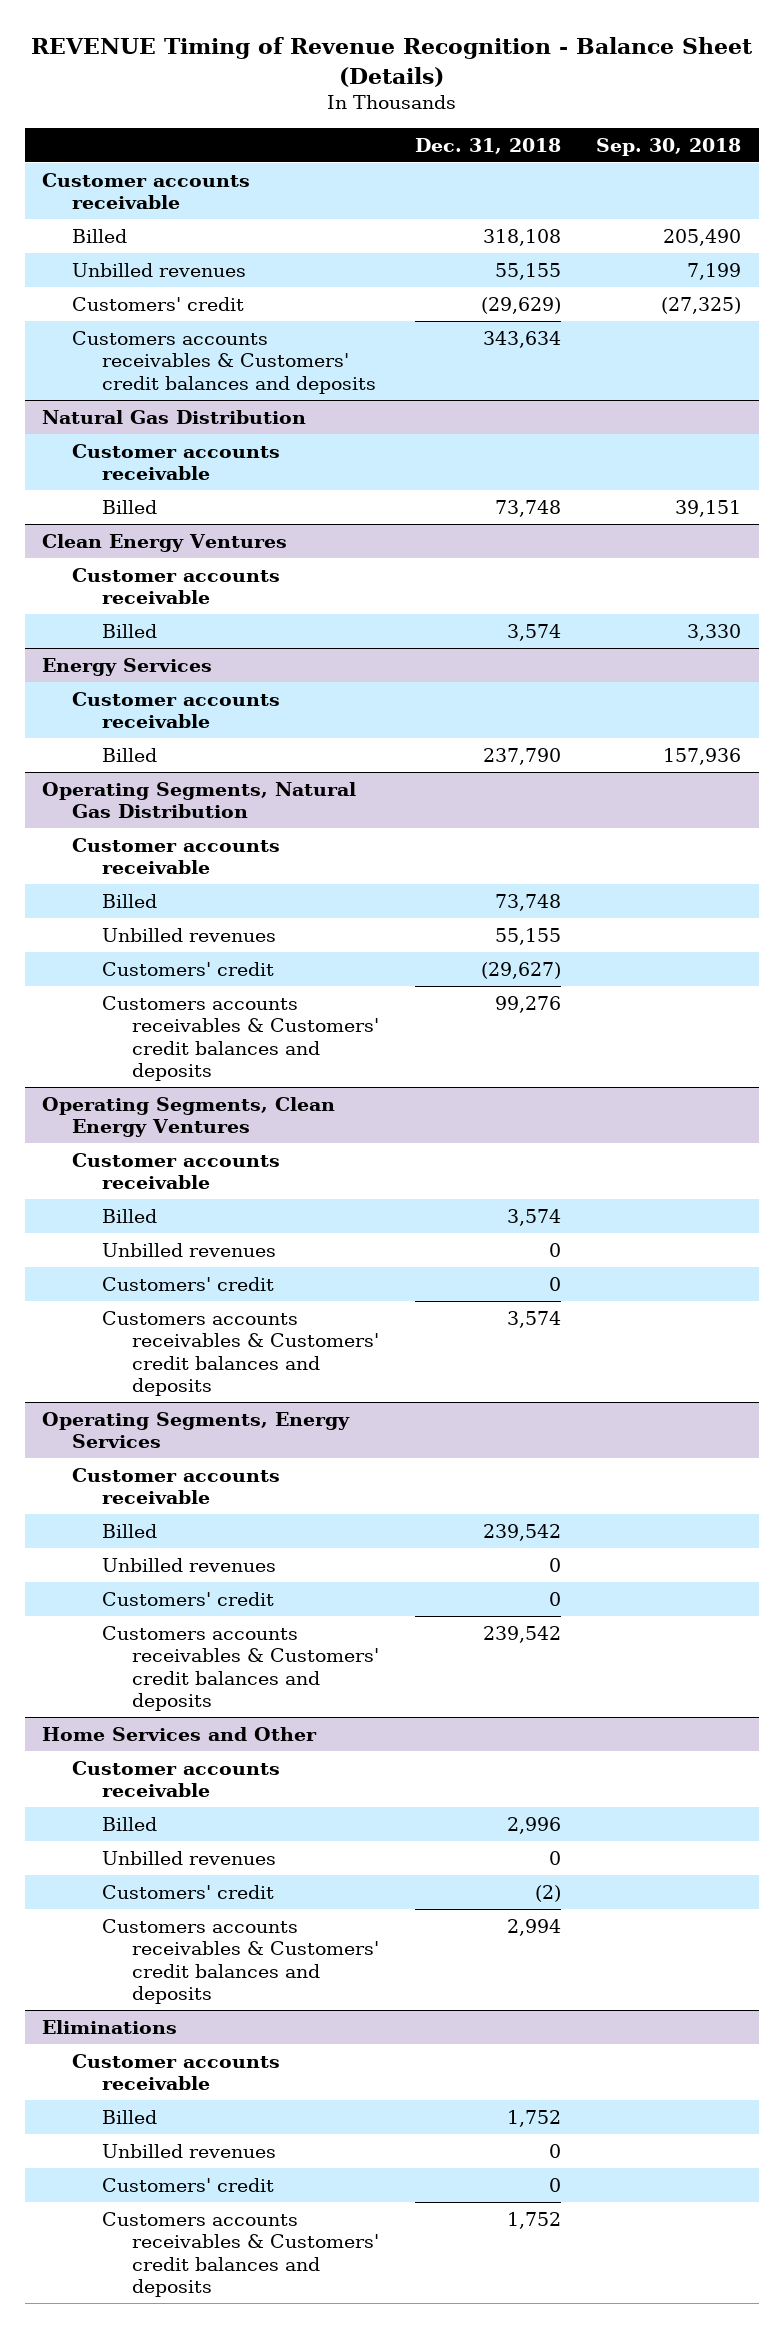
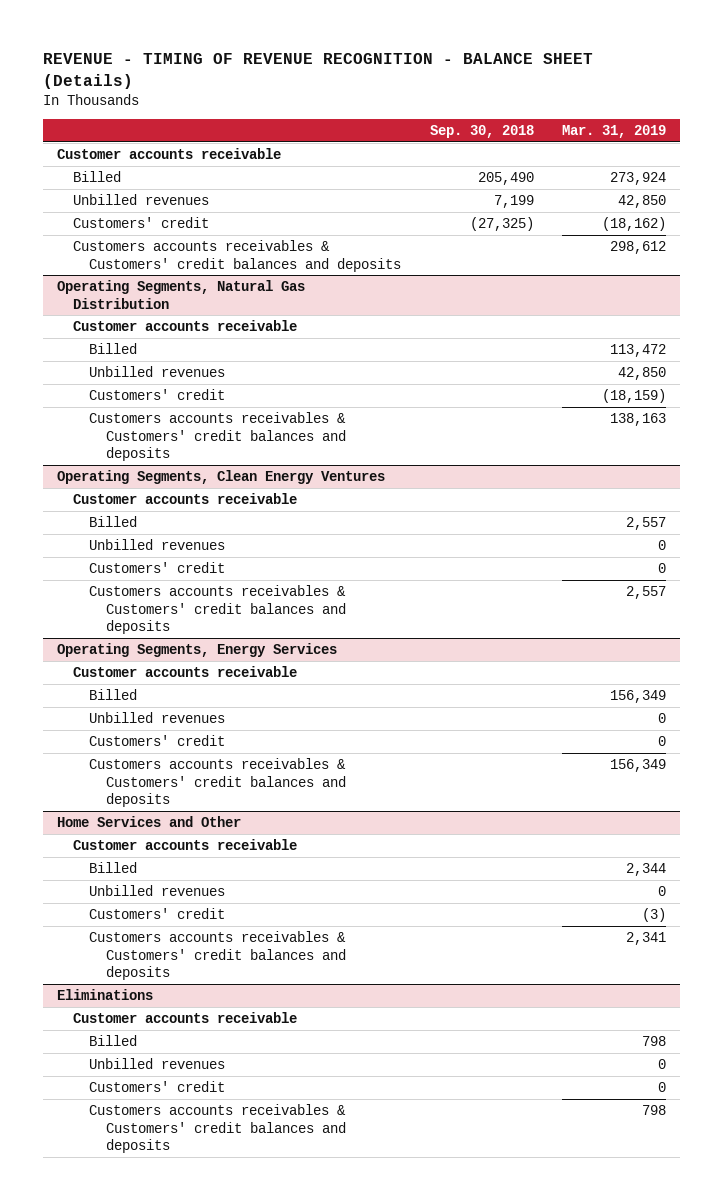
- REVENUE Timing of Revenue Recognition - Balance Sheet (Details)
+ REVENUE - TIMING OF REVENUE RECOGNITION - BALANCE SHEET (Details)
- | Dec. 31, 2018 | Sep. 30, 2018
+ | Sep. 30, 2018 | Mar. 31, 2019
- Natural Gas Distribution
- Customer accounts receivable
- Billed | 73,748 | 39,151
- Clean Energy Ventures
- Customer accounts receivable
- Billed | 3,574 | 3,330
- Energy Services
- Customer accounts receivable
- Billed | 237,790 | 157,936

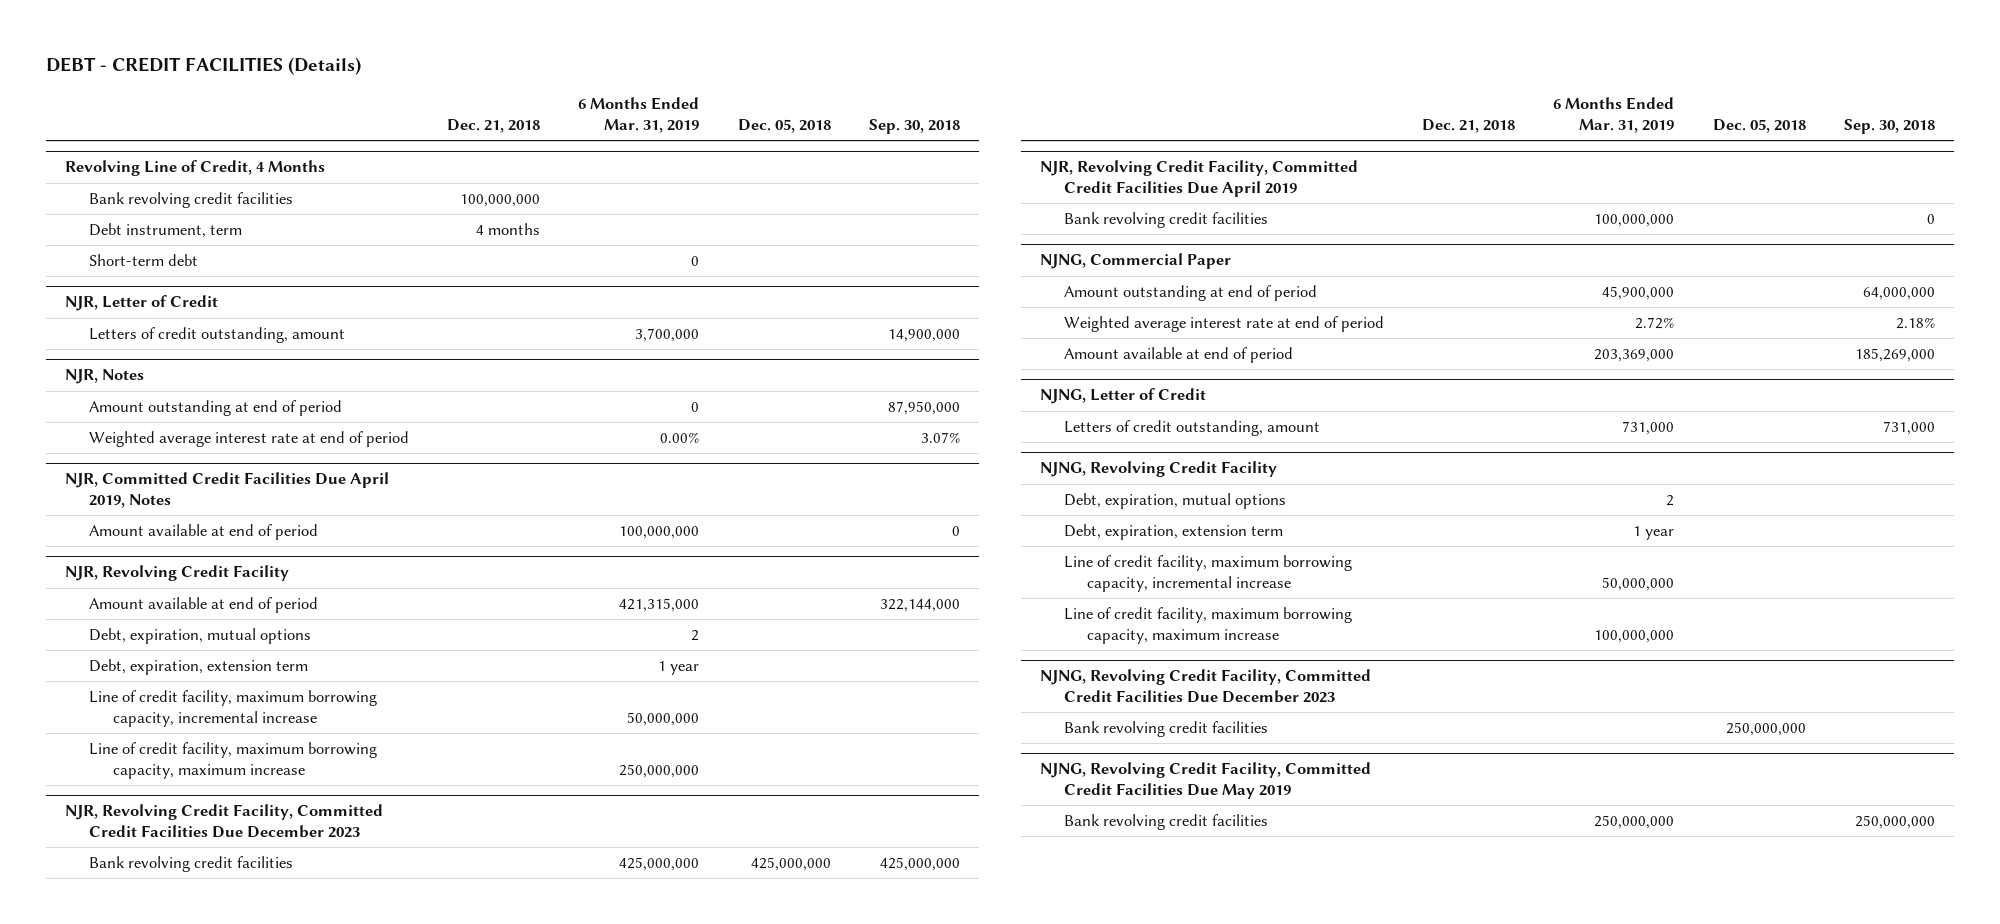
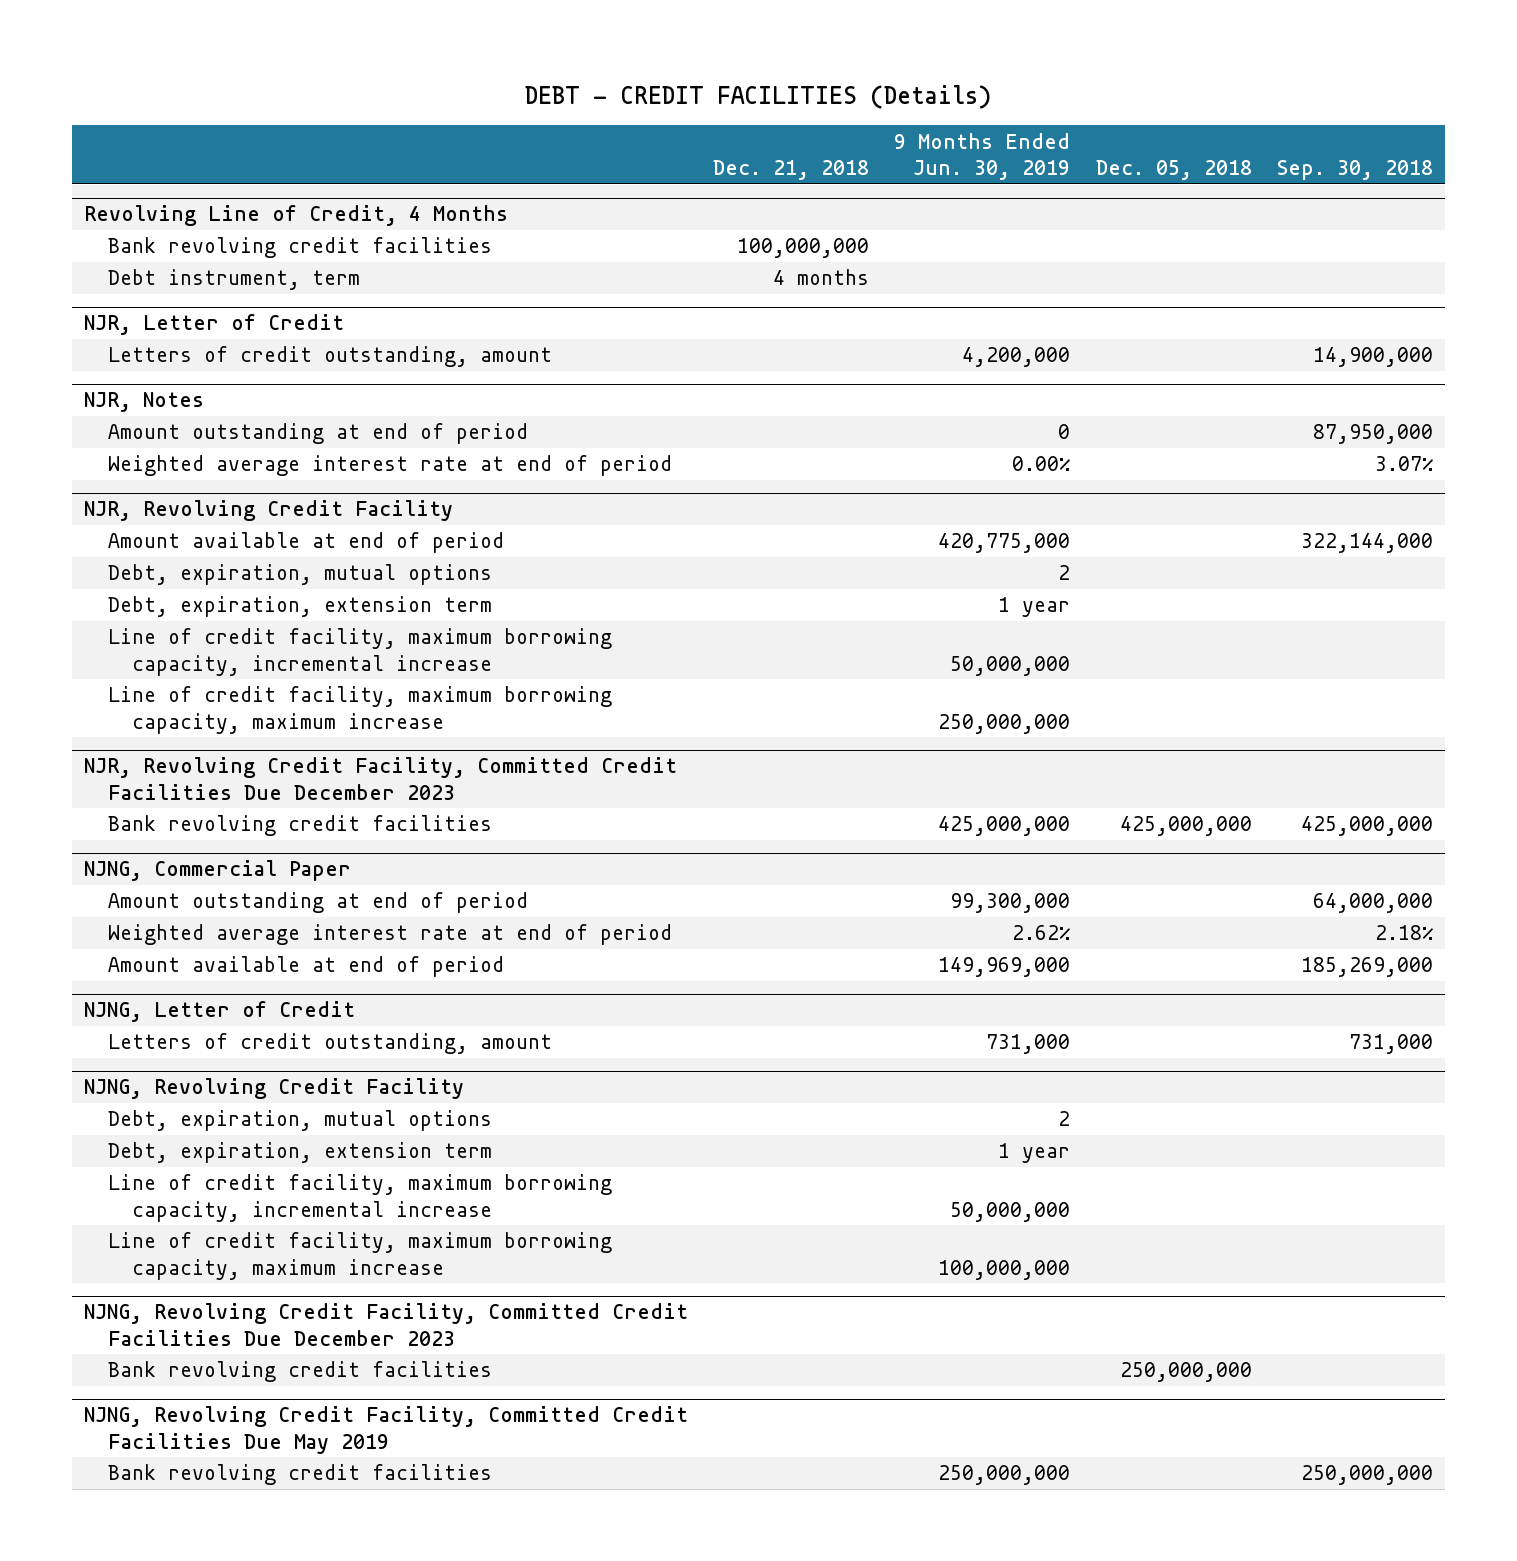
- | Dec. 21, 2018 | 6 Months Ended Mar. 31, 2019 | Dec. 05, 2018 | Sep. 30, 2018
+ | Dec. 21, 2018 | 9 Months Ended Jun. 30, 2019 | Dec. 05, 2018 | Sep. 30, 2018
@ Revolving Line of Credit, 4 Months
- Short-term debt | | 0 | |
- NJR, Committed Credit Facilities Due April 2019, Notes
- Amount available at end of period | | 100,000,000 | | 0
- NJR, Revolving Credit Facility, Committed Credit Facilities Due April 2019
- Bank revolving credit facilities | | 100,000,000 | | 0

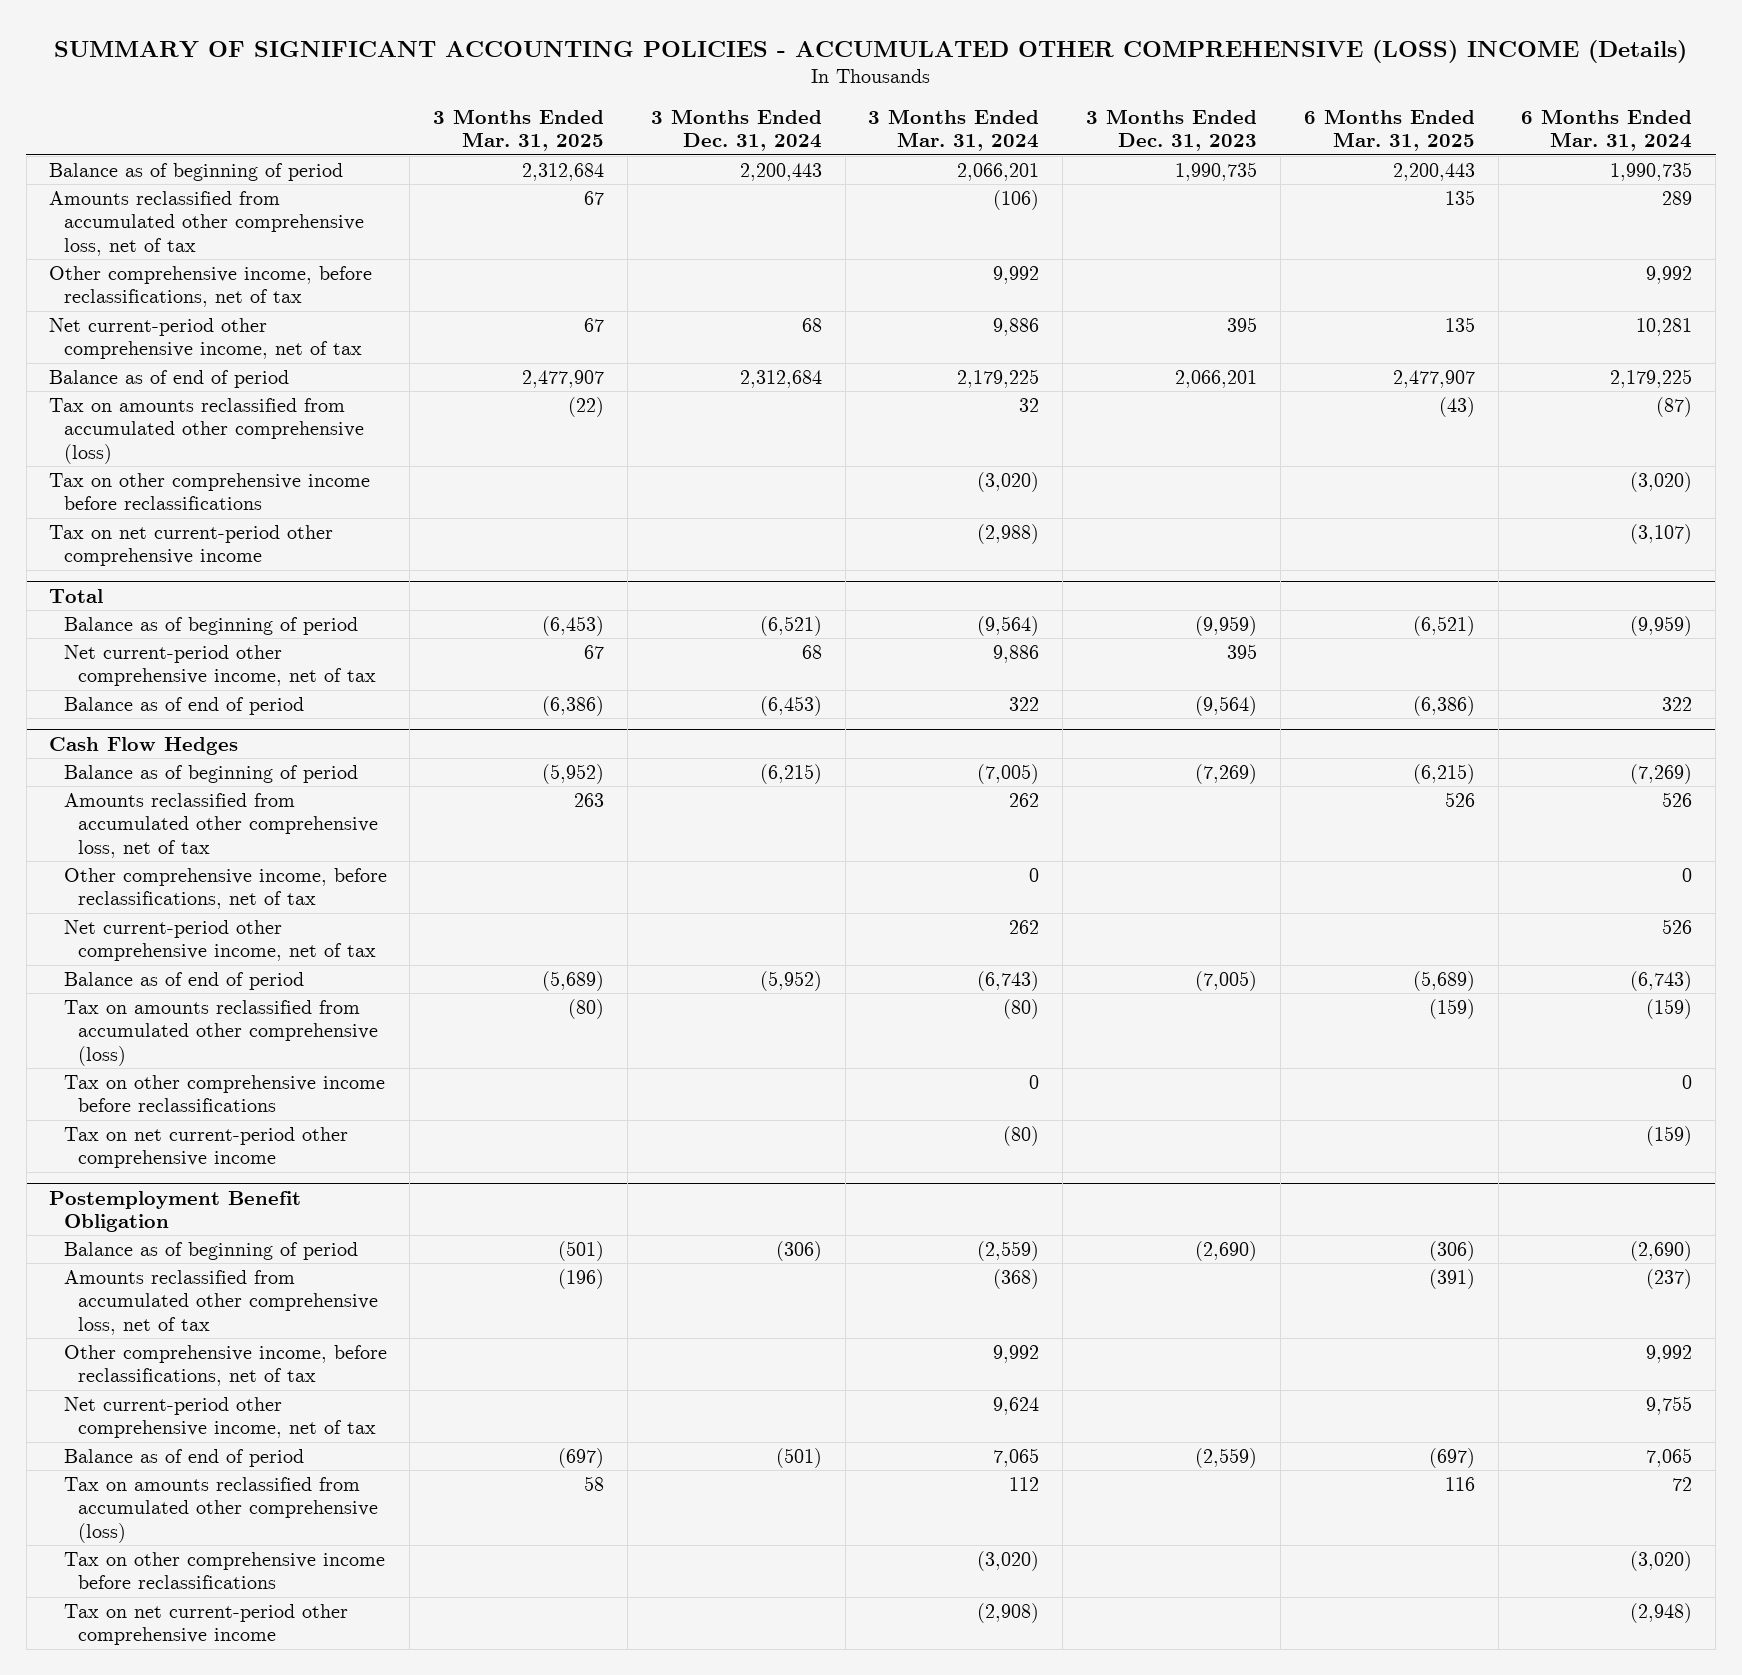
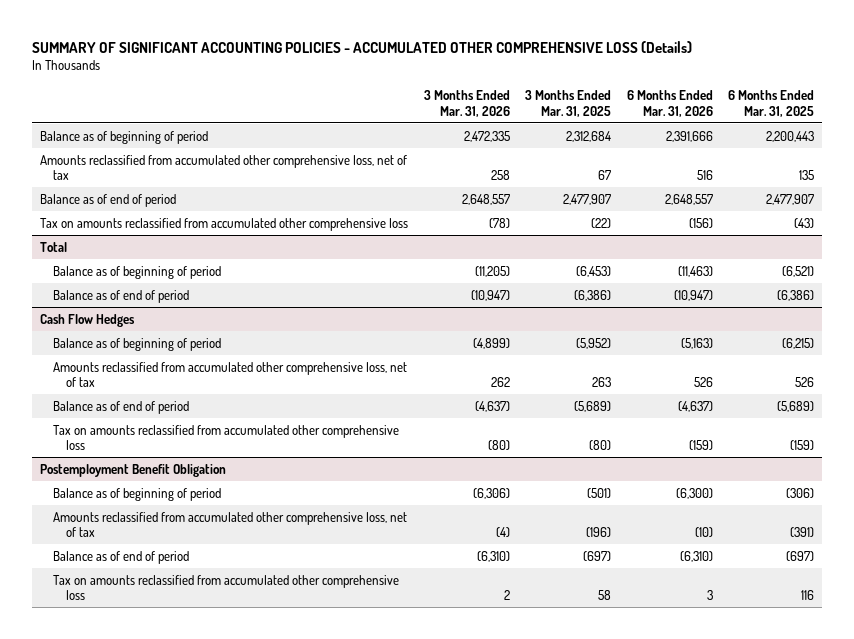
- SUMMARY OF SIGNIFICANT ACCOUNTING POLICIES - ACCUMULATED OTHER COMPREHENSIVE (LOSS) INCOME (Details)
+ SUMMARY OF SIGNIFICANT ACCOUNTING POLICIES - ACCUMULATED OTHER COMPREHENSIVE LOSS (Details)
- | 3 Months Ended Mar. 31, 2025 | 3 Months Ended Dec. 31, 2024 | 3 Months Ended Mar. 31, 2024 | 3 Months Ended Dec. 31, 2023 | 6 Months Ended Mar. 31, 2025 | 6 Months Ended Mar. 31, 2024
+ | 3 Months Ended Mar. 31, 2026 | 3 Months Ended Mar. 31, 2025 | 6 Months Ended Mar. 31, 2026 | 6 Months Ended Mar. 31, 2025
- Other comprehensive income, before reclassifications, net of tax | | | 9,992 | | | 9,992
- Net current-period other comprehensive income, net of tax | 67 | 68 | 9,886 | 395 | 135 | 10,281
- Tax on amounts reclassified from accumulated other comprehensive (loss) | (22) | | 32 | | (43) | (87)
- Tax on other comprehensive income before reclassifications | | | (3,020) | | | (3,020)
- Tax on net current-period other comprehensive income | | | (2,988) | | | (3,107)
+ Tax on amounts reclassified from accumulated other comprehensive loss | (78) | (22) | (156) | (43)
@ Total
- Net current-period other comprehensive income, net of tax | 67 | 68 | 9,886 | 395 | |
@ Cash Flow Hedges
- Other comprehensive income, before reclassifications, net of tax | | | 0 | | | 0
- Net current-period other comprehensive income, net of tax | | | 262 | | | 526
- Tax on amounts reclassified from accumulated other comprehensive (loss) | (80) | | (80) | | (159) | (159)
- Tax on other comprehensive income before reclassifications | | | 0 | | | 0
- Tax on net current-period other comprehensive income | | | (80) | | | (159)
+ Tax on amounts reclassified from accumulated other comprehensive loss | (80) | (80) | (159) | (159)
@ Postemployment Benefit Obligation
- Other comprehensive income, before reclassifications, net of tax | | | 9,992 | | | 9,992
- Net current-period other comprehensive income, net of tax | | | 9,624 | | | 9,755
- Tax on amounts reclassified from accumulated other comprehensive (loss) | 58 | | 112 | | 116 | 72
- Tax on other comprehensive income before reclassifications | | | (3,020) | | | (3,020)
- Tax on net current-period other comprehensive income | | | (2,908) | | | (2,948)
+ Tax on amounts reclassified from accumulated other comprehensive loss | 2 | 58 | 3 | 116

